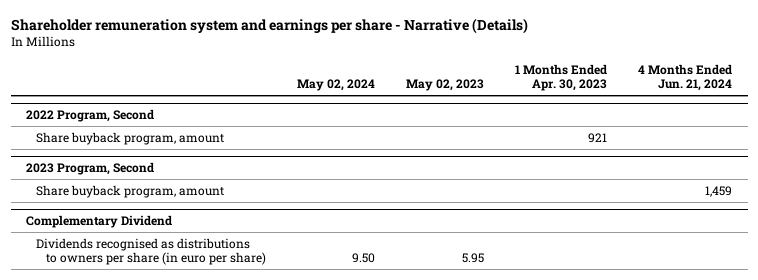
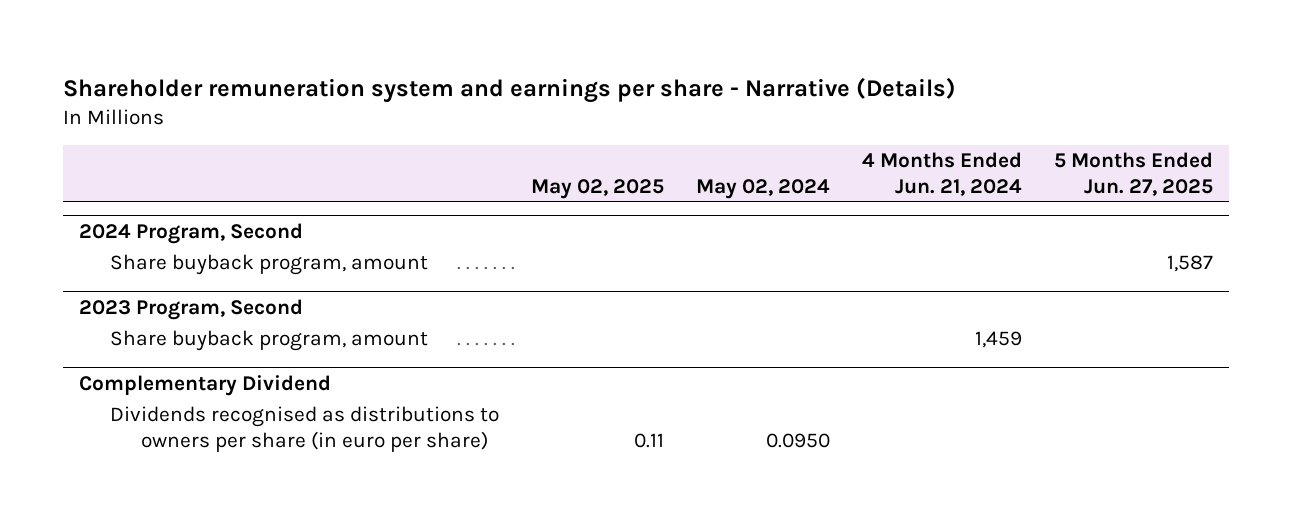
- | May 02, 2024 | May 02, 2023 | 1 Months Ended Apr. 30, 2023 | 4 Months Ended Jun. 21, 2024
+ | May 02, 2025 | May 02, 2024 | 4 Months Ended Jun. 21, 2024 | 5 Months Ended Jun. 27, 2025
- 2022 Program, Second
- Share buyback program, amount | | | 921 |
+ 2024 Program, Second
+ Share buyback program, amount | | | | 1,587
@ Complementary Dividend
- Dividends recognised as distributions to owners per share (in euro per share) | 9.50 | 5.95 | |
+ Dividends recognised as distributions to owners per share (in euro per share) | 0.11 | 0.0950 | |

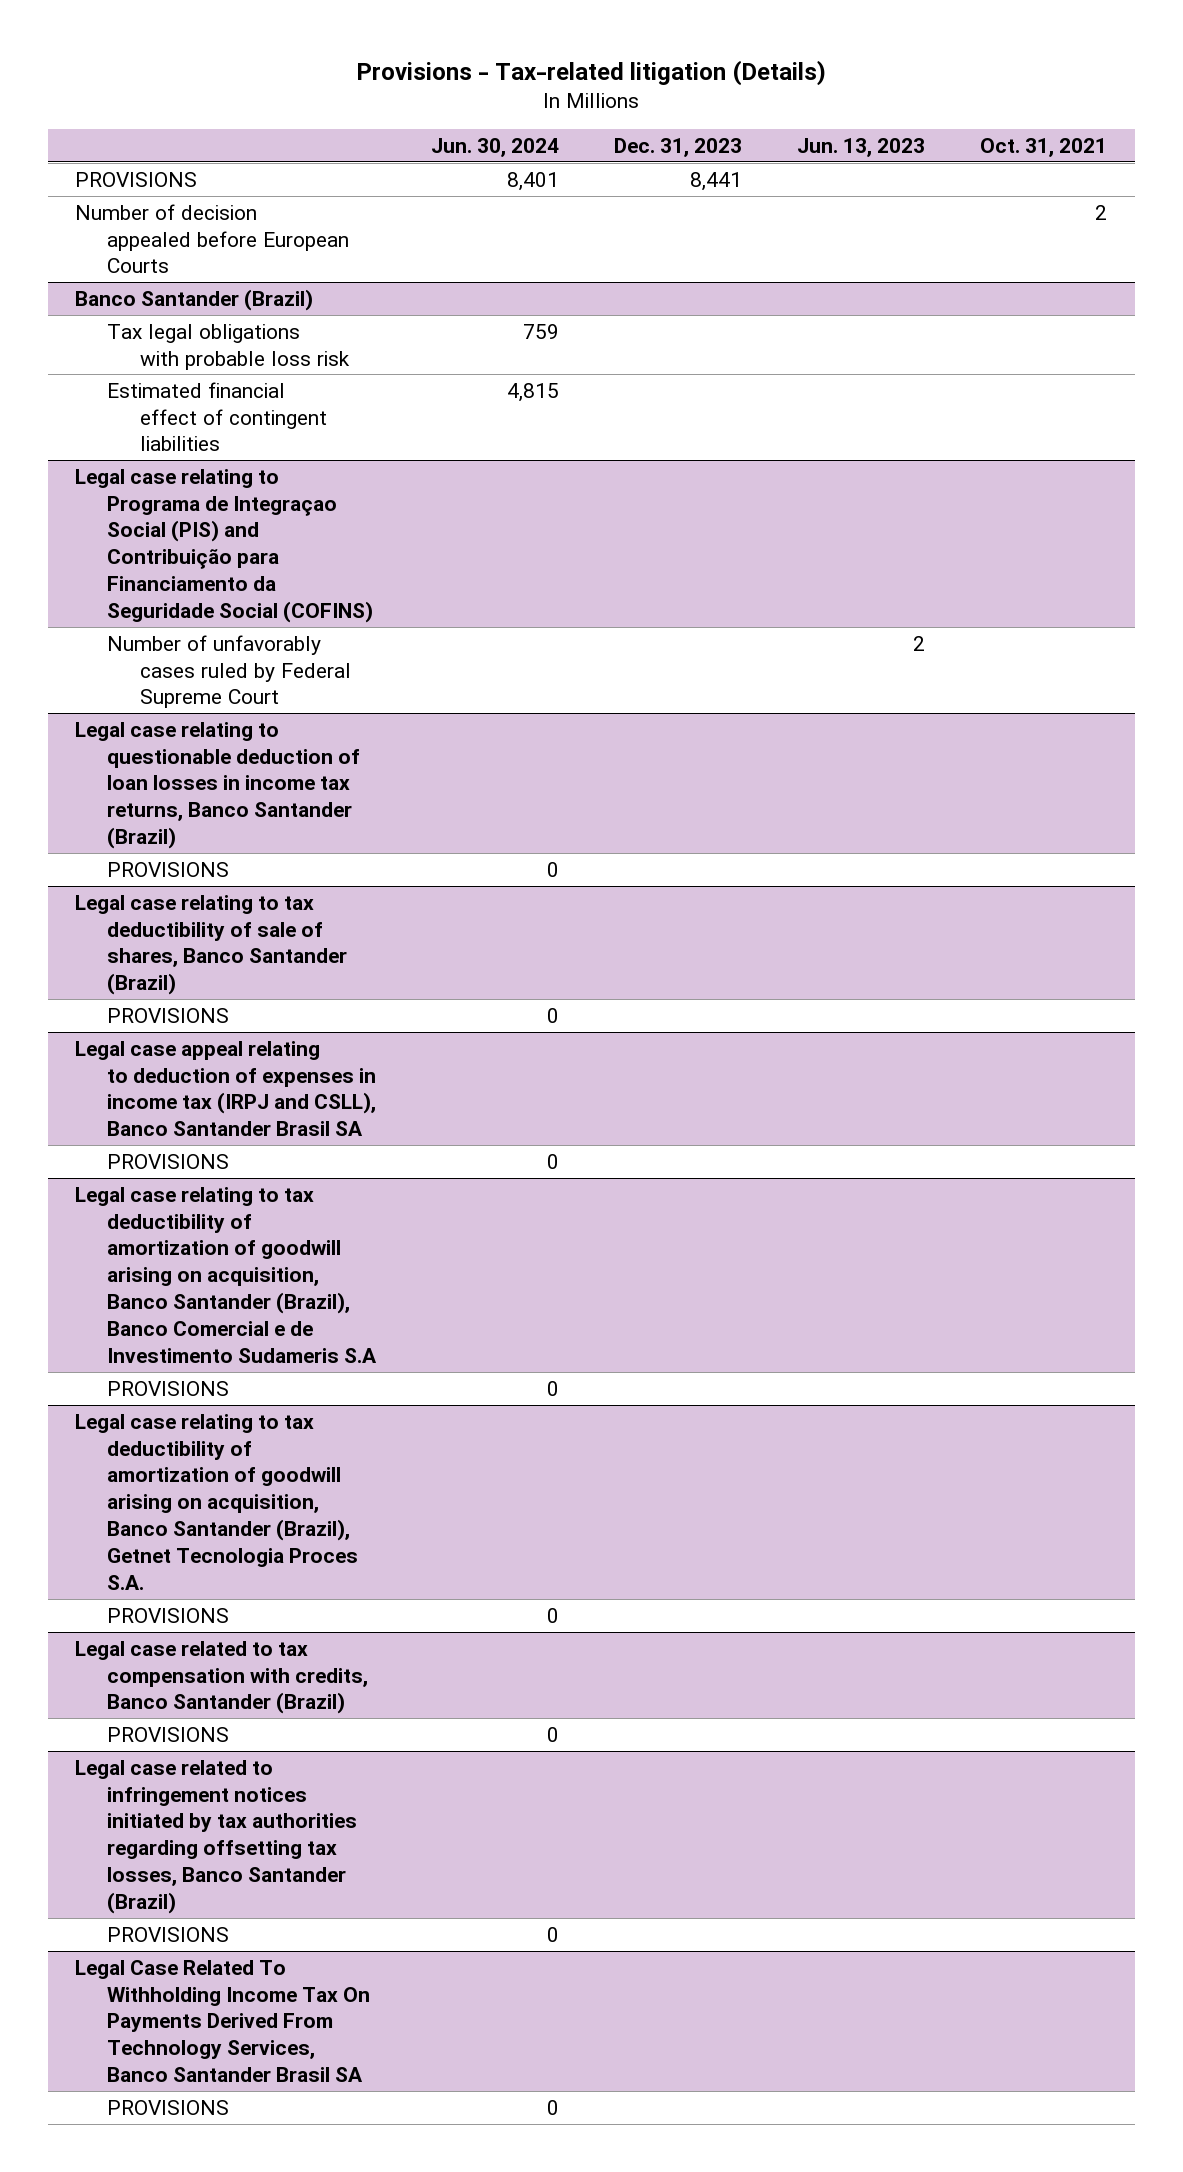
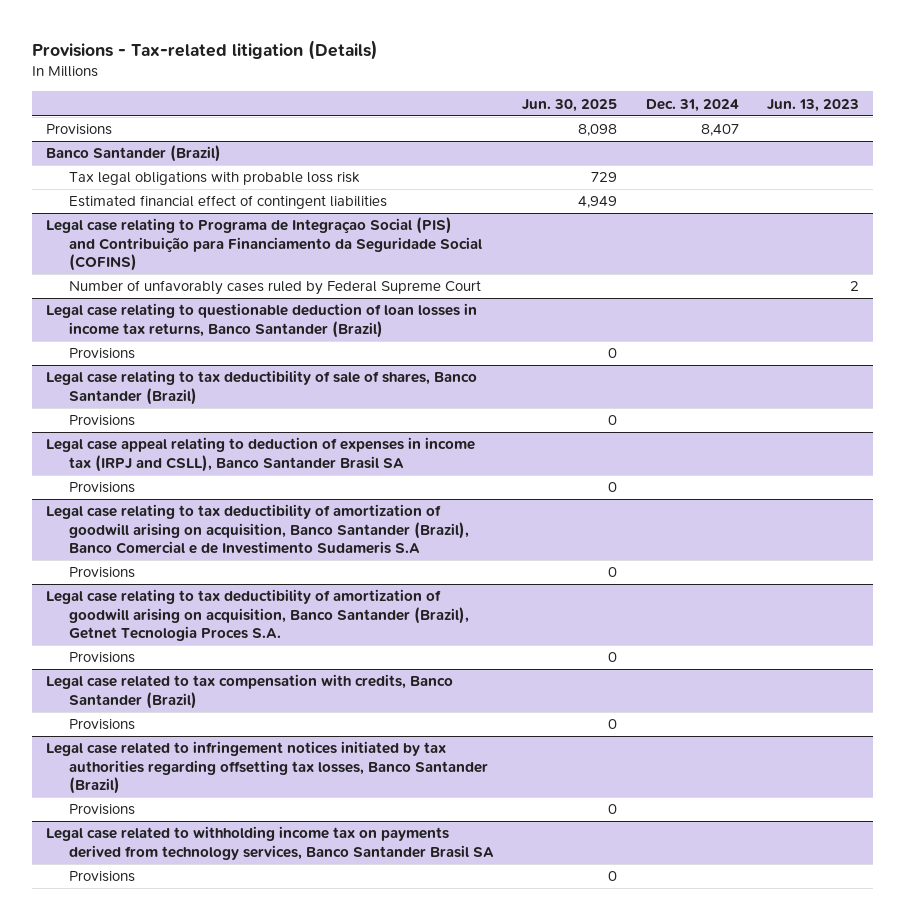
- | Jun. 30, 2024 | Dec. 31, 2023 | Jun. 13, 2023 | Oct. 31, 2021
+ | Jun. 30, 2025 | Dec. 31, 2024 | Jun. 13, 2023
- PROVISIONS | 8,401 | 8,441 | |
- Number of decision appealed before European Courts | | | | 2
+ Provisions | 8,098 | 8,407 |
@ Legal case relating to questionable deduction of loan losses in income tax returns, Banco Santander (Brazil)
- PROVISIONS | 0 | | |
+ Provisions | 0 | |
@ Legal case relating to tax deductibility of sale of shares, Banco Santander (Brazil)
- PROVISIONS | 0 | | |
+ Provisions | 0 | |
@ Legal case appeal relating to deduction of expenses in income tax (IRPJ and CSLL), Banco Santander Brasil SA
- PROVISIONS | 0 | | |
+ Provisions | 0 | |
@ Legal case relating to tax deductibility of amortization of goodwill arising on acquisition, Banco Santander (Brazil), Banco Comercial e de Investimento Sudameris S.A
- PROVISIONS | 0 | | |
+ Provisions | 0 | |
@ Legal case relating to tax deductibility of amortization of goodwill arising on acquisition, Banco Santander (Brazil), Getnet Tecnologia Proces S.A.
- PROVISIONS | 0 | | |
+ Provisions | 0 | |
@ Legal case related to tax compensation with credits, Banco Santander (Brazil)
- PROVISIONS | 0 | | |
+ Provisions | 0 | |
@ Legal case related to infringement notices initiated by tax authorities regarding offsetting tax losses, Banco Santander (Brazil)
- PROVISIONS | 0 | | |
- Legal Case Related To Withholding Income Tax On Payments Derived From Technology Services, Banco Santander Brasil SA
- PROVISIONS | 0 | | |
@ Legal case related to infringement notices initiated by tax authorities regarding offsetting tax losses, Banco Santander (Brazil)
+ Provisions | 0 | |
+ Legal case related to withholding income tax on payments derived from technology services, Banco Santander Brasil SA
+ Provisions | 0 | |

